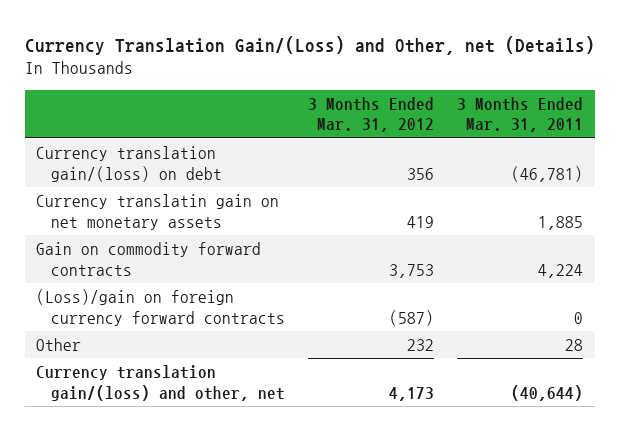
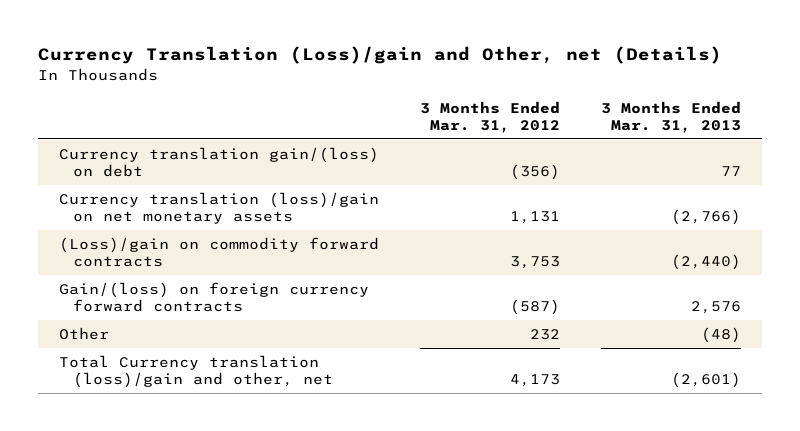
- Currency Translation Gain/(Loss) and Other, net (Details)
+ Currency Translation (Loss)/gain and Other, net (Details)
- | 3 Months Ended Mar. 31, 2012 | 3 Months Ended Mar. 31, 2011
+ | 3 Months Ended Mar. 31, 2012 | 3 Months Ended Mar. 31, 2013
- Currency translation gain/(loss) on debt | 356 | (46,781)
- Currency translatin gain on net monetary assets | 419 | 1,885
- Gain on commodity forward contracts | 3,753 | 4,224
- (Loss)/gain on foreign currency forward contracts | (587) | 0
+ Currency translation gain/(loss) on debt | (356) | 77
+ Currency translation (loss)/gain on net monetary assets | 1,131 | (2,766)
+ (Loss)/gain on commodity forward contracts | 3,753 | (2,440)
+ Gain/(loss) on foreign currency forward contracts | (587) | 2,576
- Currency translation gain/(loss) and other, net | 4,173 | (40,644)
+ Total Currency translation (loss)/gain and other, net | 4,173 | (2,601)

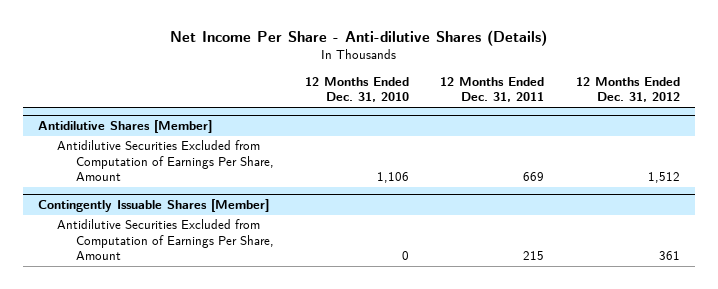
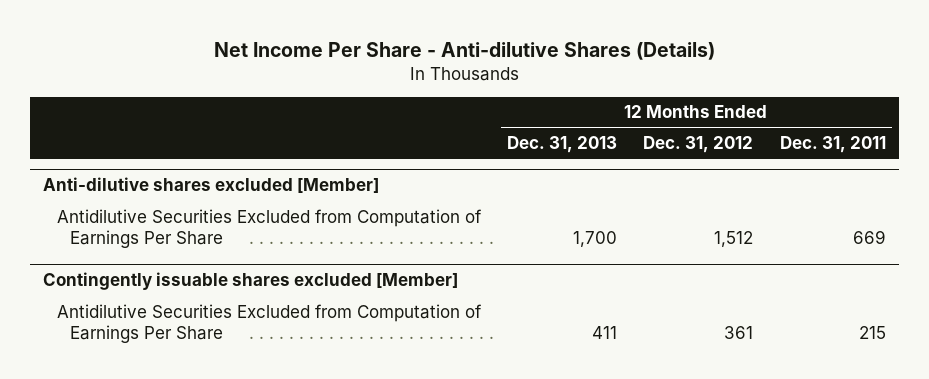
- | 12 Months Ended Dec. 31, 2010 | 12 Months Ended Dec. 31, 2011 | 12 Months Ended Dec. 31, 2012
+ | 12 Months Ended Dec. 31, 2013 | 12 Months Ended Dec. 31, 2012 | 12 Months Ended Dec. 31, 2011
- Antidilutive Shares [Member]
- Antidilutive Securities Excluded from Computation of Earnings Per Share, Amount | 1,106 | 669 | 1,512
- Contingently Issuable Shares [Member]
- Antidilutive Securities Excluded from Computation of Earnings Per Share, Amount | 0 | 215 | 361
+ Anti-dilutive shares excluded [Member]
+ Antidilutive Securities Excluded from Computation of Earnings Per Share | 1,700 | 1,512 | 669
+ Contingently issuable shares excluded [Member]
+ Antidilutive Securities Excluded from Computation of Earnings Per Share | 411 | 361 | 215

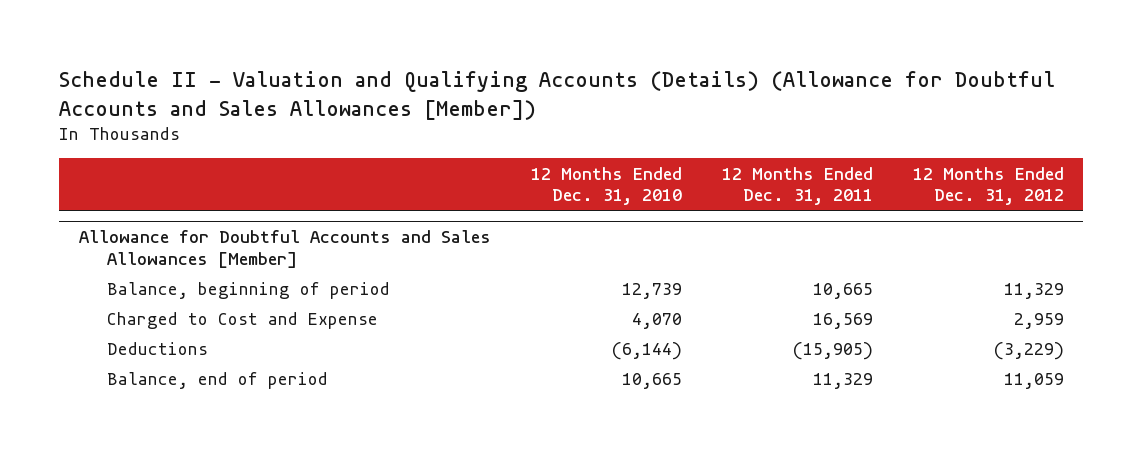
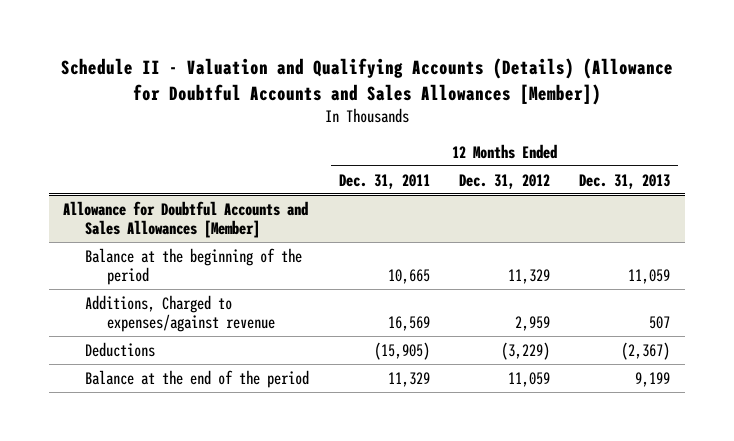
- | 12 Months Ended Dec. 31, 2010 | 12 Months Ended Dec. 31, 2011 | 12 Months Ended Dec. 31, 2012
+ | 12 Months Ended Dec. 31, 2011 | 12 Months Ended Dec. 31, 2012 | 12 Months Ended Dec. 31, 2013
@ Allowance for Doubtful Accounts and Sales Allowances [Member]
- Balance, beginning of period | 12,739 | 10,665 | 11,329
- Charged to Cost and Expense | 4,070 | 16,569 | 2,959
+ Balance at the beginning of the period | 10,665 | 11,329 | 11,059
+ Additions, Charged to expenses/against revenue | 16,569 | 2,959 | 507
- Balance, end of period | 10,665 | 11,329 | 11,059
+ Balance at the end of the period | 11,329 | 11,059 | 9,199

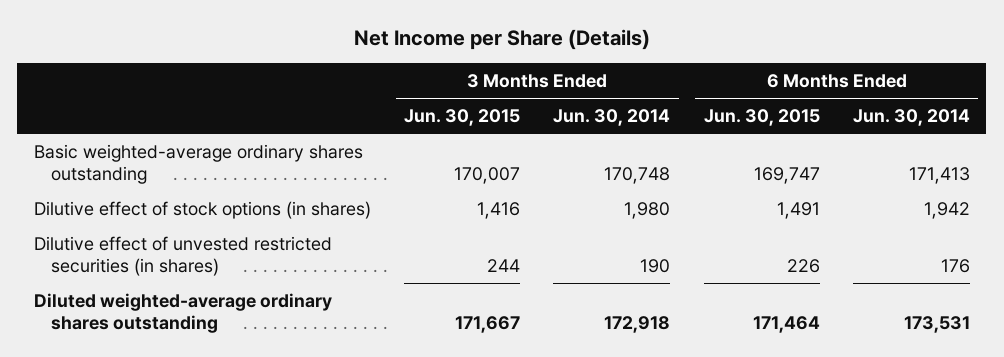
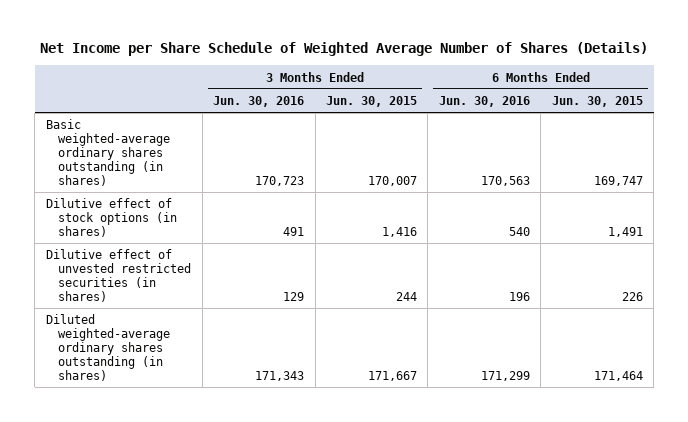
- Net Income per Share (Details)
+ Net Income per Share Schedule of Weighted Average Number of Shares (Details)
- | 3 Months Ended Jun. 30, 2015 | 3 Months Ended Jun. 30, 2014 | 6 Months Ended Jun. 30, 2015 | 6 Months Ended Jun. 30, 2014
+ | 3 Months Ended Jun. 30, 2016 | 3 Months Ended Jun. 30, 2015 | 6 Months Ended Jun. 30, 2016 | 6 Months Ended Jun. 30, 2015
- Basic weighted-average ordinary shares outstanding | 170,007 | 170,748 | 169,747 | 171,413
+ Basic weighted-average ordinary shares outstanding (in shares) | 170,723 | 170,007 | 170,563 | 169,747
- Diluted weighted-average ordinary shares outstanding | 171,667 | 172,918 | 171,464 | 173,531
+ Diluted weighted-average ordinary shares outstanding (in shares) | 171,343 | 171,667 | 171,299 | 171,464

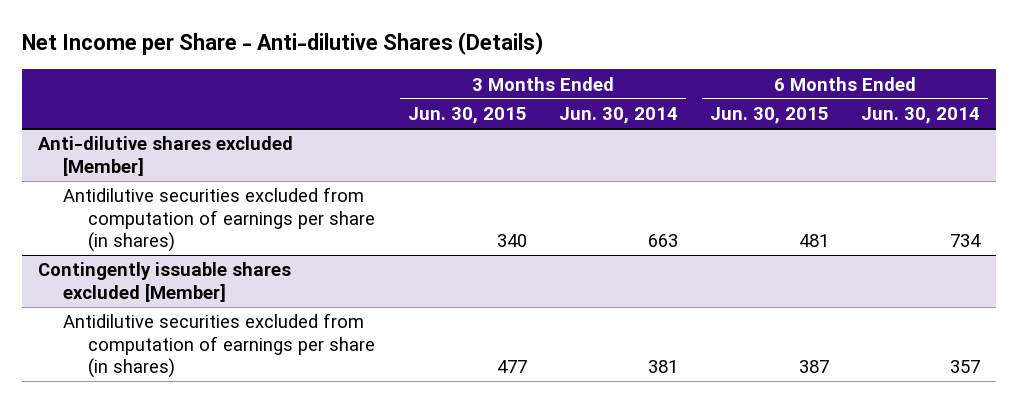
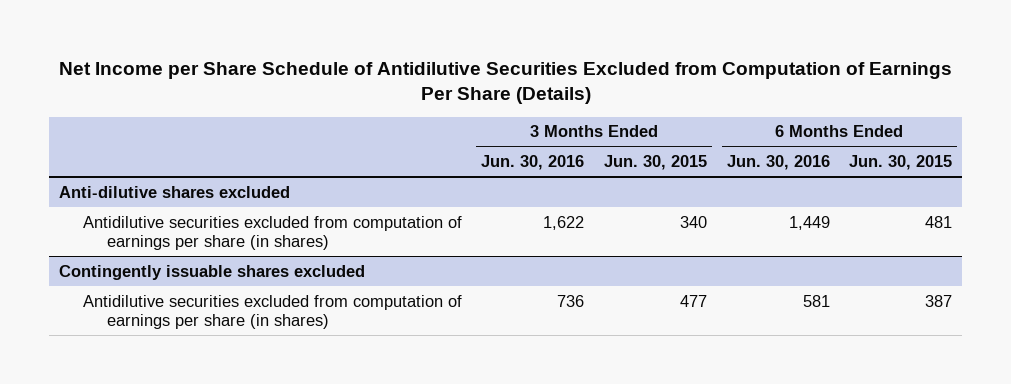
- Net Income per Share - Anti-dilutive Shares (Details)
+ Net Income per Share Schedule of Antidilutive Securities Excluded from Computation of Earnings Per Share (Details)
- | 3 Months Ended Jun. 30, 2015 | 3 Months Ended Jun. 30, 2014 | 6 Months Ended Jun. 30, 2015 | 6 Months Ended Jun. 30, 2014
+ | 3 Months Ended Jun. 30, 2016 | 3 Months Ended Jun. 30, 2015 | 6 Months Ended Jun. 30, 2016 | 6 Months Ended Jun. 30, 2015
- Anti-dilutive shares excluded [Member]
+ Anti-dilutive shares excluded
- Contingently issuable shares excluded [Member]
+ Contingently issuable shares excluded

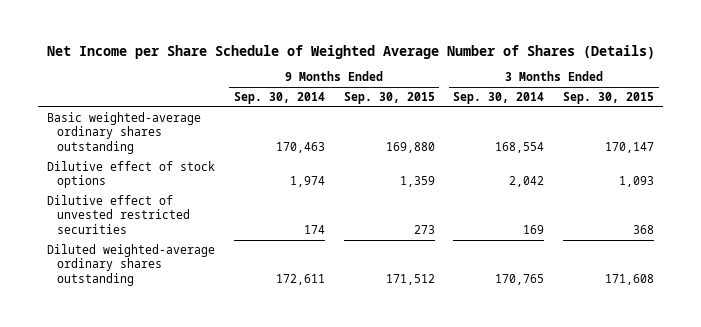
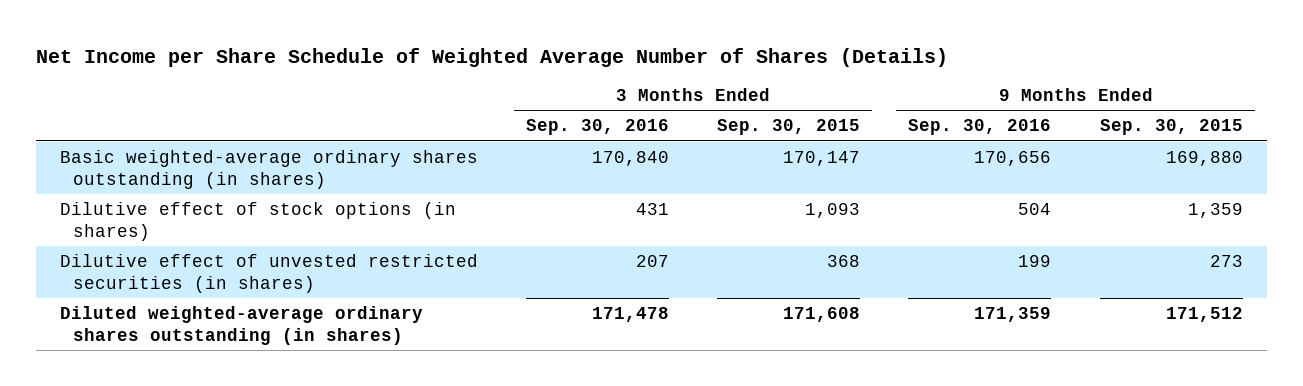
- | 9 Months Ended Sep. 30, 2014 | 9 Months Ended Sep. 30, 2015 | 3 Months Ended Sep. 30, 2014 | 3 Months Ended Sep. 30, 2015
+ | 3 Months Ended Sep. 30, 2016 | 3 Months Ended Sep. 30, 2015 | 9 Months Ended Sep. 30, 2016 | 9 Months Ended Sep. 30, 2015
- Basic weighted-average ordinary shares outstanding | 170,463 | 169,880 | 168,554 | 170,147
- Dilutive effect of stock options | 1,974 | 1,359 | 2,042 | 1,093
- Dilutive effect of unvested restricted securities | 174 | 273 | 169 | 368
- Diluted weighted-average ordinary shares outstanding | 172,611 | 171,512 | 170,765 | 171,608
+ Basic weighted-average ordinary shares outstanding (in shares) | 170,840 | 170,147 | 170,656 | 169,880
+ Dilutive effect of stock options (in shares) | 431 | 1,093 | 504 | 1,359
+ Dilutive effect of unvested restricted securities (in shares) | 207 | 368 | 199 | 273
+ Diluted weighted-average ordinary shares outstanding (in shares) | 171,478 | 171,608 | 171,359 | 171,512

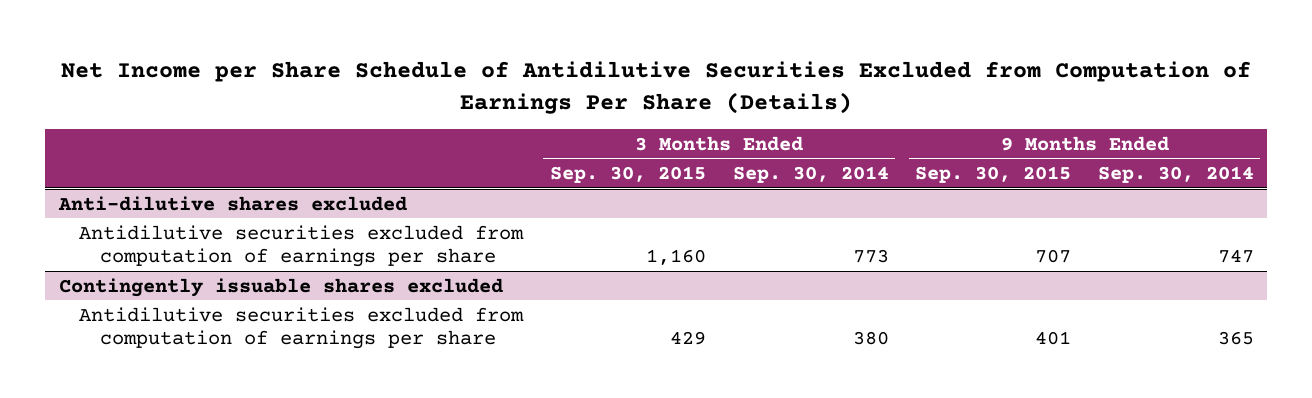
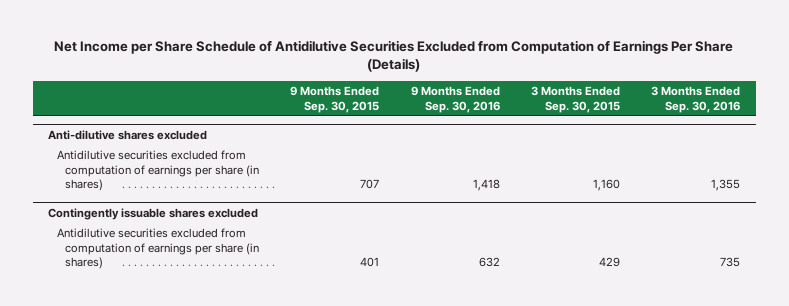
- | 3 Months Ended Sep. 30, 2015 | 3 Months Ended Sep. 30, 2014 | 9 Months Ended Sep. 30, 2015 | 9 Months Ended Sep. 30, 2014
+ | 9 Months Ended Sep. 30, 2015 | 9 Months Ended Sep. 30, 2016 | 3 Months Ended Sep. 30, 2015 | 3 Months Ended Sep. 30, 2016
@ Anti-dilutive shares excluded
- Antidilutive securities excluded from computation of earnings per share | 1,160 | 773 | 707 | 747
+ Antidilutive securities excluded from computation of earnings per share (in shares) | 707 | 1,418 | 1,160 | 1,355
@ Contingently issuable shares excluded
- Antidilutive securities excluded from computation of earnings per share | 429 | 380 | 401 | 365
+ Antidilutive securities excluded from computation of earnings per share (in shares) | 401 | 632 | 429 | 735

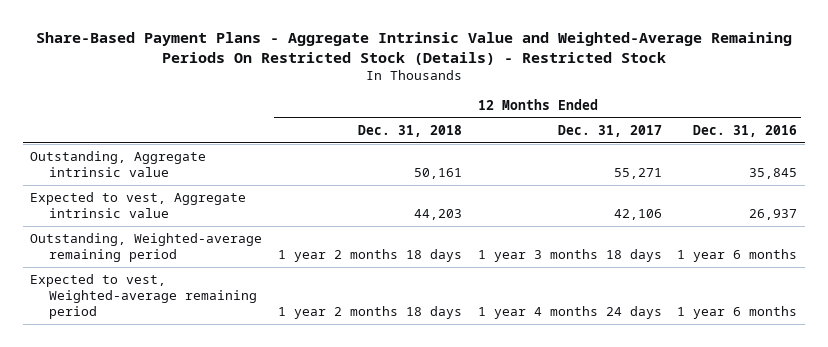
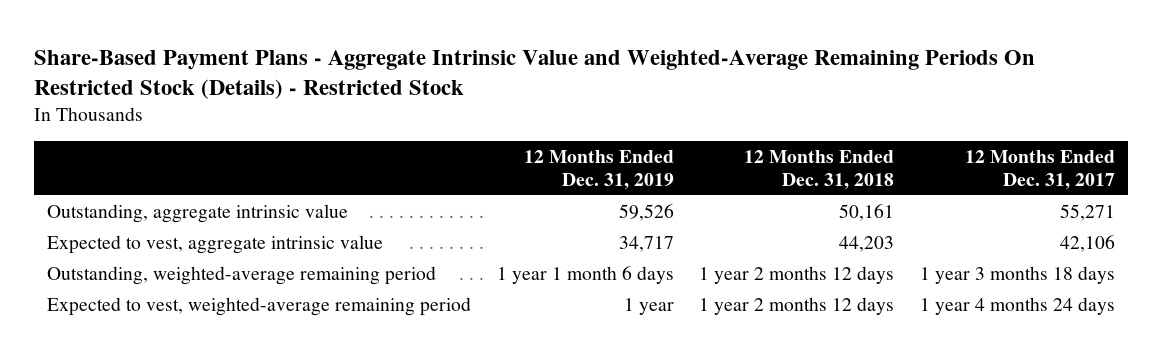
- | 12 Months Ended Dec. 31, 2018 | 12 Months Ended Dec. 31, 2017 | 12 Months Ended Dec. 31, 2016
+ | 12 Months Ended Dec. 31, 2019 | 12 Months Ended Dec. 31, 2018 | 12 Months Ended Dec. 31, 2017
- Outstanding, Aggregate intrinsic value | 50,161 | 55,271 | 35,845
- Expected to vest, Aggregate intrinsic value | 44,203 | 42,106 | 26,937
- Outstanding, Weighted-average remaining period | 1 year 2 months 18 days | 1 year 3 months 18 days | 1 year 6 months
- Expected to vest, Weighted-average remaining period | 1 year 2 months 18 days | 1 year 4 months 24 days | 1 year 6 months
+ Outstanding, aggregate intrinsic value | 59,526 | 50,161 | 55,271
+ Expected to vest, aggregate intrinsic value | 34,717 | 44,203 | 42,106
+ Outstanding, weighted-average remaining period | 1 year 1 month 6 days | 1 year 2 months 12 days | 1 year 3 months 18 days
+ Expected to vest, weighted-average remaining period | 1 year | 1 year 2 months 12 days | 1 year 4 months 24 days

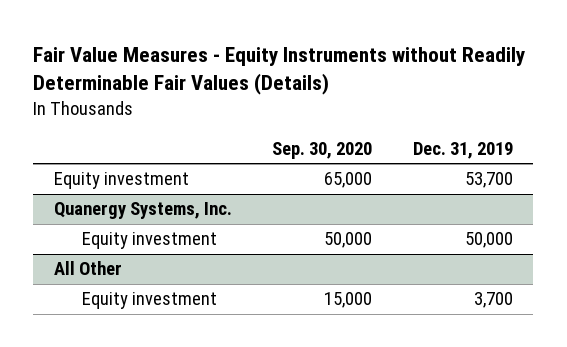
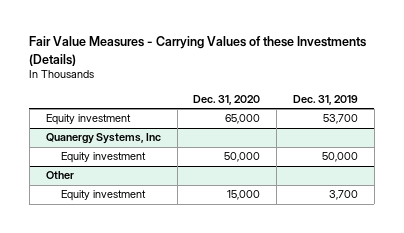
- Fair Value Measures - Equity Instruments without Readily Determinable Fair Values (Details)
+ Fair Value Measures - Carrying Values of these Investments (Details)
- | Sep. 30, 2020 | Dec. 31, 2019
+ | Dec. 31, 2020 | Dec. 31, 2019
- Quanergy Systems, Inc.
+ Quanergy Systems, Inc
- All Other
+ Other

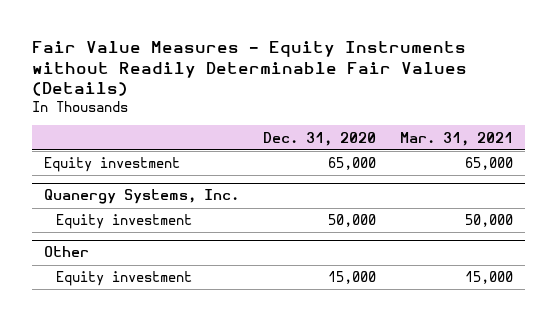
- Fair Value Measures - Carrying Values of these Investments (Details)
+ Fair Value Measures - Equity Instruments without Readily Determinable Fair Values (Details)
- | Dec. 31, 2020 | Dec. 31, 2019
+ | Dec. 31, 2020 | Mar. 31, 2021
- Quanergy Systems, Inc
+ Quanergy Systems, Inc.

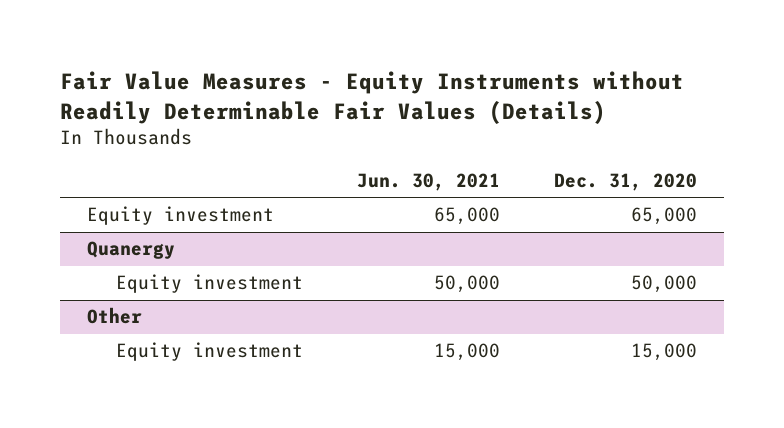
- | Dec. 31, 2020 | Mar. 31, 2021
+ | Jun. 30, 2021 | Dec. 31, 2020
- Quanergy Systems, Inc.
+ Quanergy

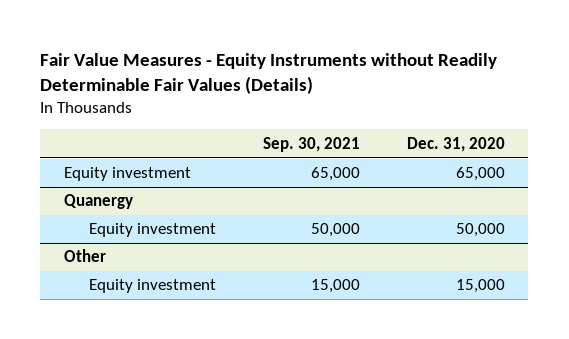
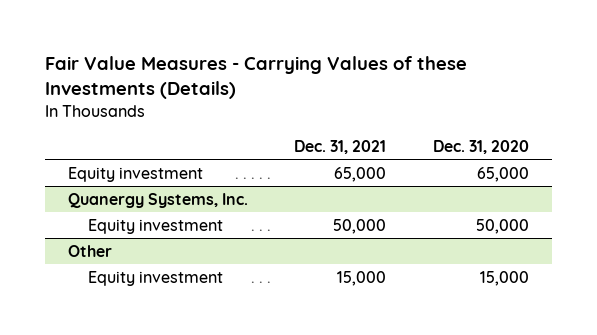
- Fair Value Measures - Equity Instruments without Readily Determinable Fair Values (Details)
+ Fair Value Measures - Carrying Values of these Investments (Details)
- | Sep. 30, 2021 | Dec. 31, 2020
+ | Dec. 31, 2021 | Dec. 31, 2020
- Quanergy
+ Quanergy Systems, Inc.

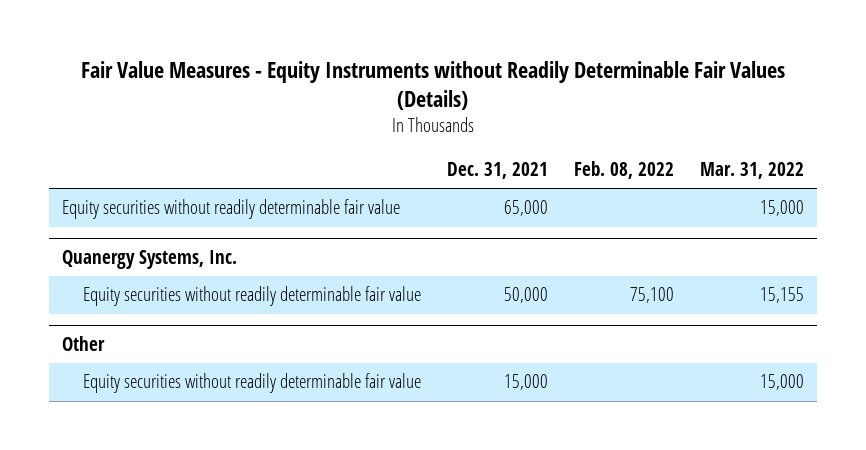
- Fair Value Measures - Carrying Values of these Investments (Details)
+ Fair Value Measures - Equity Instruments without Readily Determinable Fair Values (Details)
- | Dec. 31, 2021 | Dec. 31, 2020
+ | Dec. 31, 2021 | Feb. 08, 2022 | Mar. 31, 2022
- Equity investment | 65,000 | 65,000
+ Equity securities without readily determinable fair value | 65,000 | | 15,000
@ Quanergy Systems, Inc.
- Equity investment | 50,000 | 50,000
+ Equity securities without readily determinable fair value | 50,000 | 75,100 | 15,155
@ Other
- Equity investment | 15,000 | 15,000
+ Equity securities without readily determinable fair value | 15,000 | | 15,000

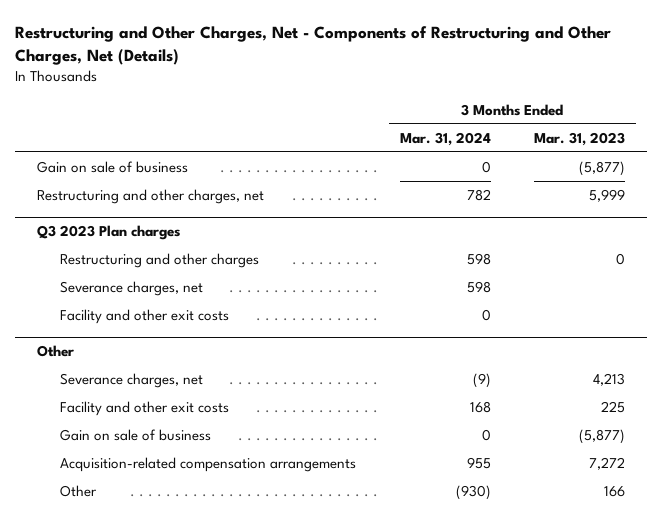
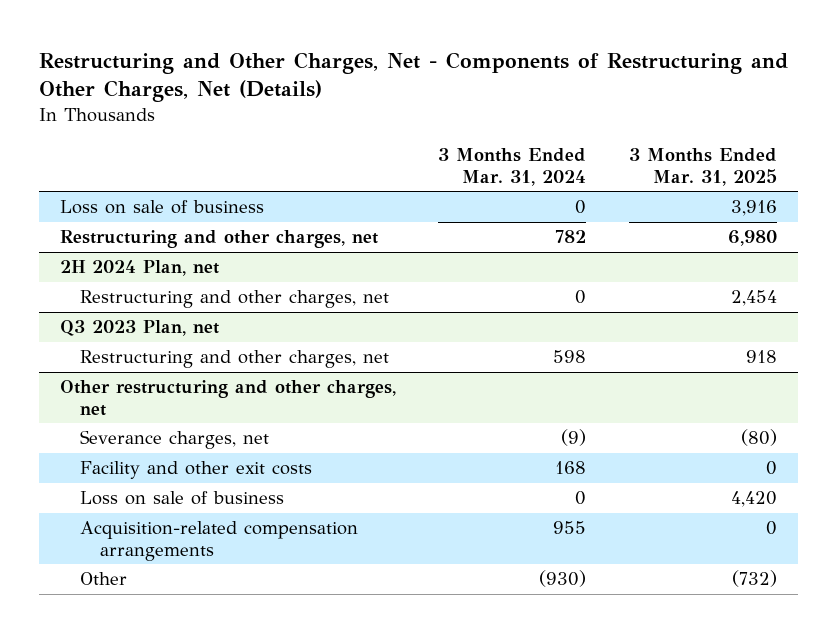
- | 3 Months Ended Mar. 31, 2024 | 3 Months Ended Mar. 31, 2023
+ | 3 Months Ended Mar. 31, 2024 | 3 Months Ended Mar. 31, 2025
- Gain on sale of business | 0 | (5,877)
+ Loss on sale of business | 0 | 3,916
- Q3 2023 Plan charges
- Restructuring and other charges | 598 | 0
- Severance charges, net | 598 |
- Facility and other exit costs | 0 |
- Other
+ 2H 2024 Plan, net
+ Restructuring and other charges, net | 0 | 2,454
+ Q3 2023 Plan, net
+ Restructuring and other charges, net | 598 | 918
+ Other restructuring and other charges, net
- Gain on sale of business | 0 | (5,877)
+ Loss on sale of business | 0 | 4,420

